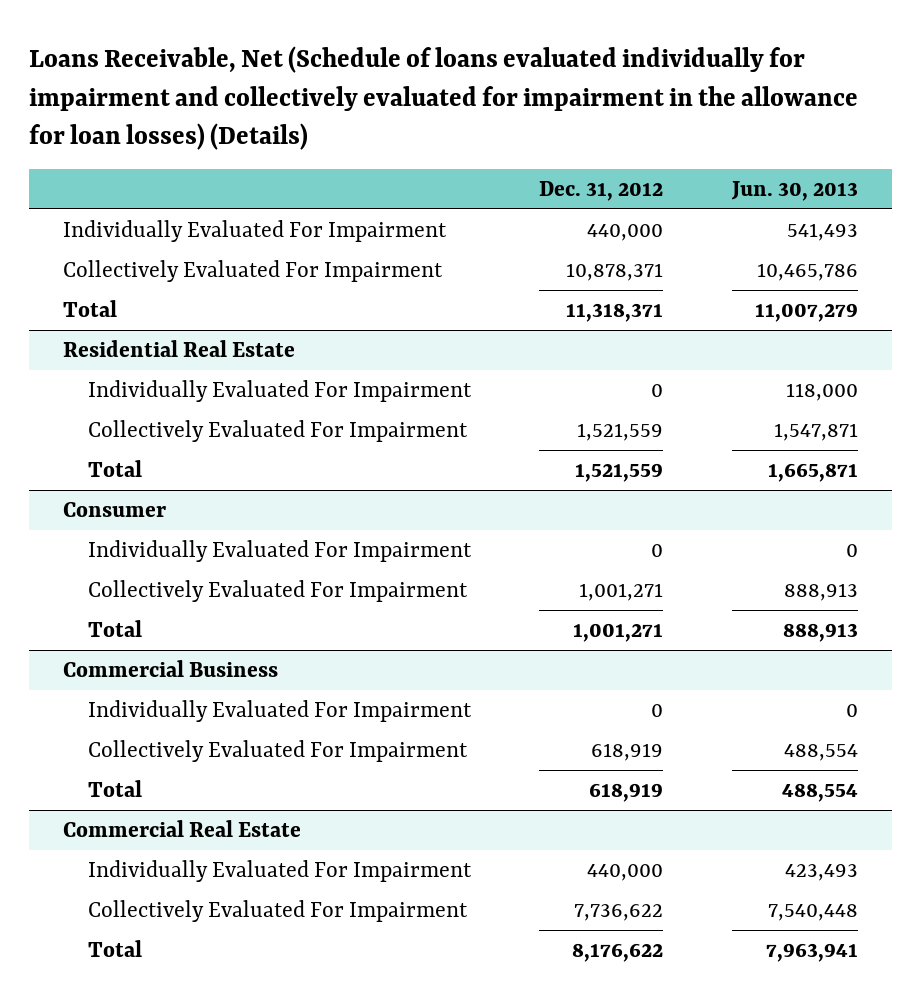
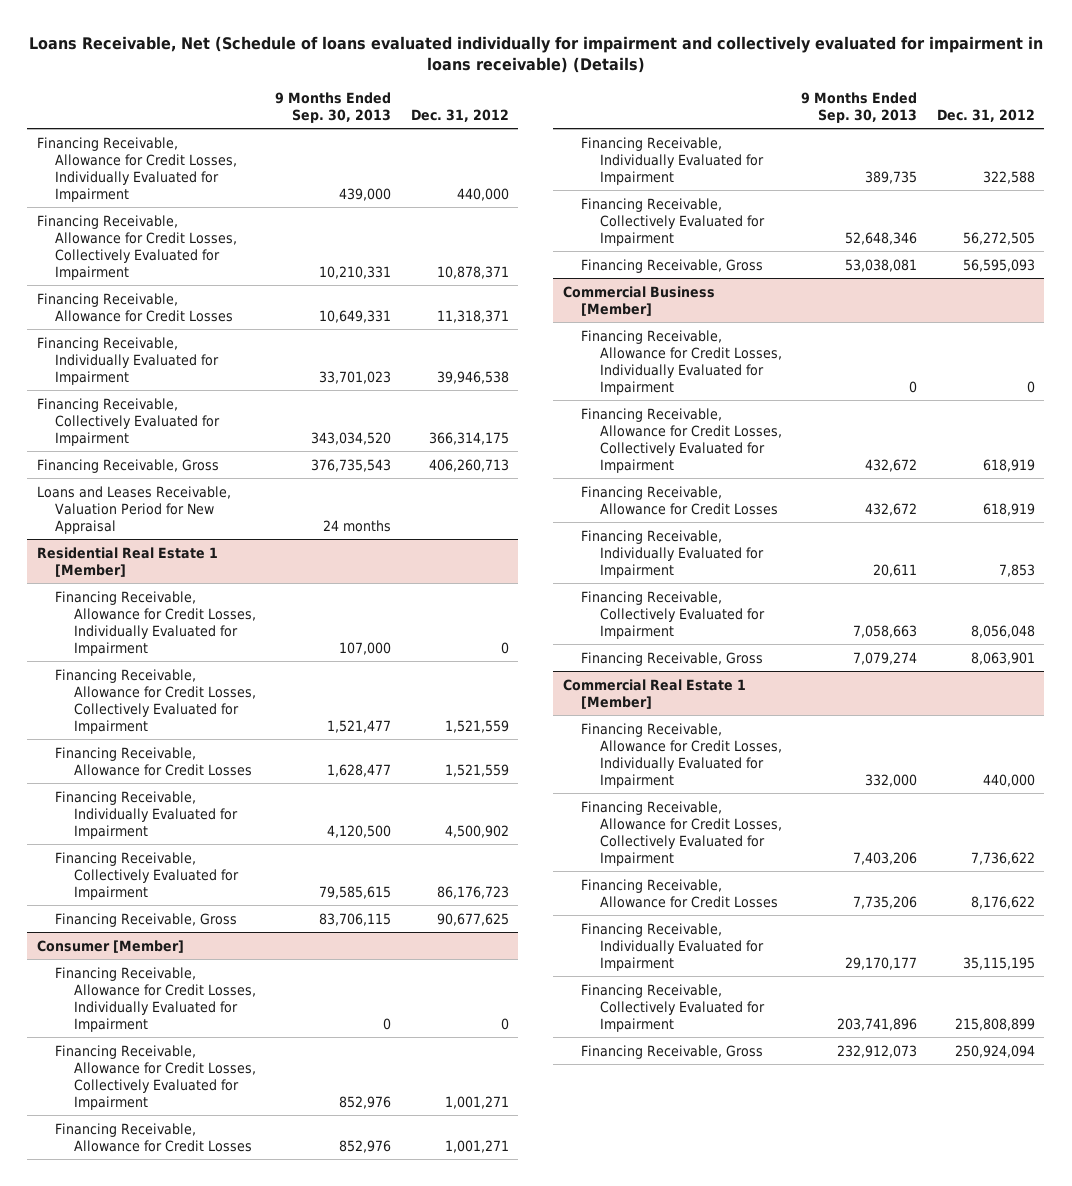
- Loans Receivable, Net (Schedule of loans evaluated individually for impairment and collectively evaluated for impairment in the allowance for loan losses) (Details)
+ Loans Receivable, Net (Schedule of loans evaluated individually for impairment and collectively evaluated for impairment in loans receivable) (Details)
- | Dec. 31, 2012 | Jun. 30, 2013
+ | 9 Months Ended Sep. 30, 2013 | Dec. 31, 2012
- Individually Evaluated For Impairment | 440,000 | 541,493
- Collectively Evaluated For Impairment | 10,878,371 | 10,465,786
- Total | 11,318,371 | 11,007,279
- Residential Real Estate
- Individually Evaluated For Impairment | 0 | 118,000
- Collectively Evaluated For Impairment | 1,521,559 | 1,547,871
- Total | 1,521,559 | 1,665,871
- Consumer
- Individually Evaluated For Impairment | 0 | 0
- Collectively Evaluated For Impairment | 1,001,271 | 888,913
- Total | 1,001,271 | 888,913
- Commercial Business
- Individually Evaluated For Impairment | 0 | 0
- Collectively Evaluated For Impairment | 618,919 | 488,554
- Total | 618,919 | 488,554
- Commercial Real Estate
- Individually Evaluated For Impairment | 440,000 | 423,493
- Collectively Evaluated For Impairment | 7,736,622 | 7,540,448
- Total | 8,176,622 | 7,963,941
+ Financing Receivable, Allowance for Credit Losses, Individually Evaluated for Impairment | 439,000 | 440,000
+ Financing Receivable, Allowance for Credit Losses, Collectively Evaluated for Impairment | 10,210,331 | 10,878,371
+ Financing Receivable, Allowance for Credit Losses | 10,649,331 | 11,318,371
+ Financing Receivable, Individually Evaluated for Impairment | 33,701,023 | 39,946,538
+ Financing Receivable, Collectively Evaluated for Impairment | 343,034,520 | 366,314,175
+ Financing Receivable, Gross | 376,735,543 | 406,260,713
+ Loans and Leases Receivable, Valuation Period for New Appraisal | 24 months |
+ Residential Real Estate 1 [Member]
+ Financing Receivable, Allowance for Credit Losses, Individually Evaluated for Impairment | 107,000 | 0
+ Financing Receivable, Allowance for Credit Losses, Collectively Evaluated for Impairment | 1,521,477 | 1,521,559
+ Financing Receivable, Allowance for Credit Losses | 1,628,477 | 1,521,559
+ Financing Receivable, Individually Evaluated for Impairment | 4,120,500 | 4,500,902
+ Financing Receivable, Collectively Evaluated for Impairment | 79,585,615 | 86,176,723
+ Financing Receivable, Gross | 83,706,115 | 90,677,625
+ Consumer [Member]
+ Financing Receivable, Allowance for Credit Losses, Individually Evaluated for Impairment | 0 | 0
+ Financing Receivable, Allowance for Credit Losses, Collectively Evaluated for Impairment | 852,976 | 1,001,271
+ Financing Receivable, Allowance for Credit Losses | 852,976 | 1,001,271
+ Financing Receivable, Individually Evaluated for Impairment | 389,735 | 322,588
+ Financing Receivable, Collectively Evaluated for Impairment | 52,648,346 | 56,272,505
+ Financing Receivable, Gross | 53,038,081 | 56,595,093
+ Commercial Business [Member]
+ Financing Receivable, Allowance for Credit Losses, Individually Evaluated for Impairment | 0 | 0
+ Financing Receivable, Allowance for Credit Losses, Collectively Evaluated for Impairment | 432,672 | 618,919
+ Financing Receivable, Allowance for Credit Losses | 432,672 | 618,919
+ Financing Receivable, Individually Evaluated for Impairment | 20,611 | 7,853
+ Financing Receivable, Collectively Evaluated for Impairment | 7,058,663 | 8,056,048
+ Financing Receivable, Gross | 7,079,274 | 8,063,901
+ Commercial Real Estate 1 [Member]
+ Financing Receivable, Allowance for Credit Losses, Individually Evaluated for Impairment | 332,000 | 440,000
+ Financing Receivable, Allowance for Credit Losses, Collectively Evaluated for Impairment | 7,403,206 | 7,736,622
+ Financing Receivable, Allowance for Credit Losses | 7,735,206 | 8,176,622
+ Financing Receivable, Individually Evaluated for Impairment | 29,170,177 | 35,115,195
+ Financing Receivable, Collectively Evaluated for Impairment | 203,741,896 | 215,808,899
+ Financing Receivable, Gross | 232,912,073 | 250,924,094

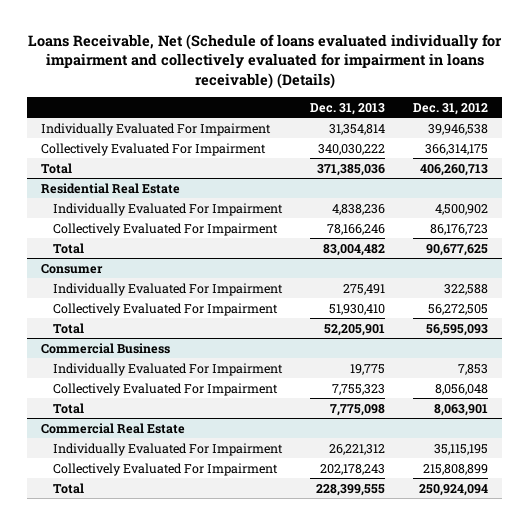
- | 9 Months Ended Sep. 30, 2013 | Dec. 31, 2012
+ | Dec. 31, 2013 | Dec. 31, 2012
- Financing Receivable, Allowance for Credit Losses, Individually Evaluated for Impairment | 439,000 | 440,000
- Financing Receivable, Allowance for Credit Losses, Collectively Evaluated for Impairment | 10,210,331 | 10,878,371
- Financing Receivable, Allowance for Credit Losses | 10,649,331 | 11,318,371
- Financing Receivable, Individually Evaluated for Impairment | 33,701,023 | 39,946,538
- Financing Receivable, Collectively Evaluated for Impairment | 343,034,520 | 366,314,175
- Financing Receivable, Gross | 376,735,543 | 406,260,713
- Loans and Leases Receivable, Valuation Period for New Appraisal | 24 months |
- Residential Real Estate 1 [Member]
- Financing Receivable, Allowance for Credit Losses, Individually Evaluated for Impairment | 107,000 | 0
- Financing Receivable, Allowance for Credit Losses, Collectively Evaluated for Impairment | 1,521,477 | 1,521,559
- Financing Receivable, Allowance for Credit Losses | 1,628,477 | 1,521,559
- Financing Receivable, Individually Evaluated for Impairment | 4,120,500 | 4,500,902
- Financing Receivable, Collectively Evaluated for Impairment | 79,585,615 | 86,176,723
- Financing Receivable, Gross | 83,706,115 | 90,677,625
- Consumer [Member]
- Financing Receivable, Allowance for Credit Losses, Individually Evaluated for Impairment | 0 | 0
- Financing Receivable, Allowance for Credit Losses, Collectively Evaluated for Impairment | 852,976 | 1,001,271
- Financing Receivable, Allowance for Credit Losses | 852,976 | 1,001,271
- Financing Receivable, Individually Evaluated for Impairment | 389,735 | 322,588
- Financing Receivable, Collectively Evaluated for Impairment | 52,648,346 | 56,272,505
- Financing Receivable, Gross | 53,038,081 | 56,595,093
- Commercial Business [Member]
- Financing Receivable, Allowance for Credit Losses, Individually Evaluated for Impairment | 0 | 0
- Financing Receivable, Allowance for Credit Losses, Collectively Evaluated for Impairment | 432,672 | 618,919
- Financing Receivable, Allowance for Credit Losses | 432,672 | 618,919
- Financing Receivable, Individually Evaluated for Impairment | 20,611 | 7,853
- Financing Receivable, Collectively Evaluated for Impairment | 7,058,663 | 8,056,048
- Financing Receivable, Gross | 7,079,274 | 8,063,901
- Commercial Real Estate 1 [Member]
- Financing Receivable, Allowance for Credit Losses, Individually Evaluated for Impairment | 332,000 | 440,000
- Financing Receivable, Allowance for Credit Losses, Collectively Evaluated for Impairment | 7,403,206 | 7,736,622
- Financing Receivable, Allowance for Credit Losses | 7,735,206 | 8,176,622
- Financing Receivable, Individually Evaluated for Impairment | 29,170,177 | 35,115,195
- Financing Receivable, Collectively Evaluated for Impairment | 203,741,896 | 215,808,899
- Financing Receivable, Gross | 232,912,073 | 250,924,094
+ Individually Evaluated For Impairment | 31,354,814 | 39,946,538
+ Collectively Evaluated For Impairment | 340,030,222 | 366,314,175
+ Total | 371,385,036 | 406,260,713
+ Residential Real Estate
+ Individually Evaluated For Impairment | 4,838,236 | 4,500,902
+ Collectively Evaluated For Impairment | 78,166,246 | 86,176,723
+ Total | 83,004,482 | 90,677,625
+ Consumer
+ Individually Evaluated For Impairment | 275,491 | 322,588
+ Collectively Evaluated For Impairment | 51,930,410 | 56,272,505
+ Total | 52,205,901 | 56,595,093
+ Commercial Business
+ Individually Evaluated For Impairment | 19,775 | 7,853
+ Collectively Evaluated For Impairment | 7,755,323 | 8,056,048
+ Total | 7,775,098 | 8,063,901
+ Commercial Real Estate
+ Individually Evaluated For Impairment | 26,221,312 | 35,115,195
+ Collectively Evaluated For Impairment | 202,178,243 | 215,808,899
+ Total | 228,399,555 | 250,924,094

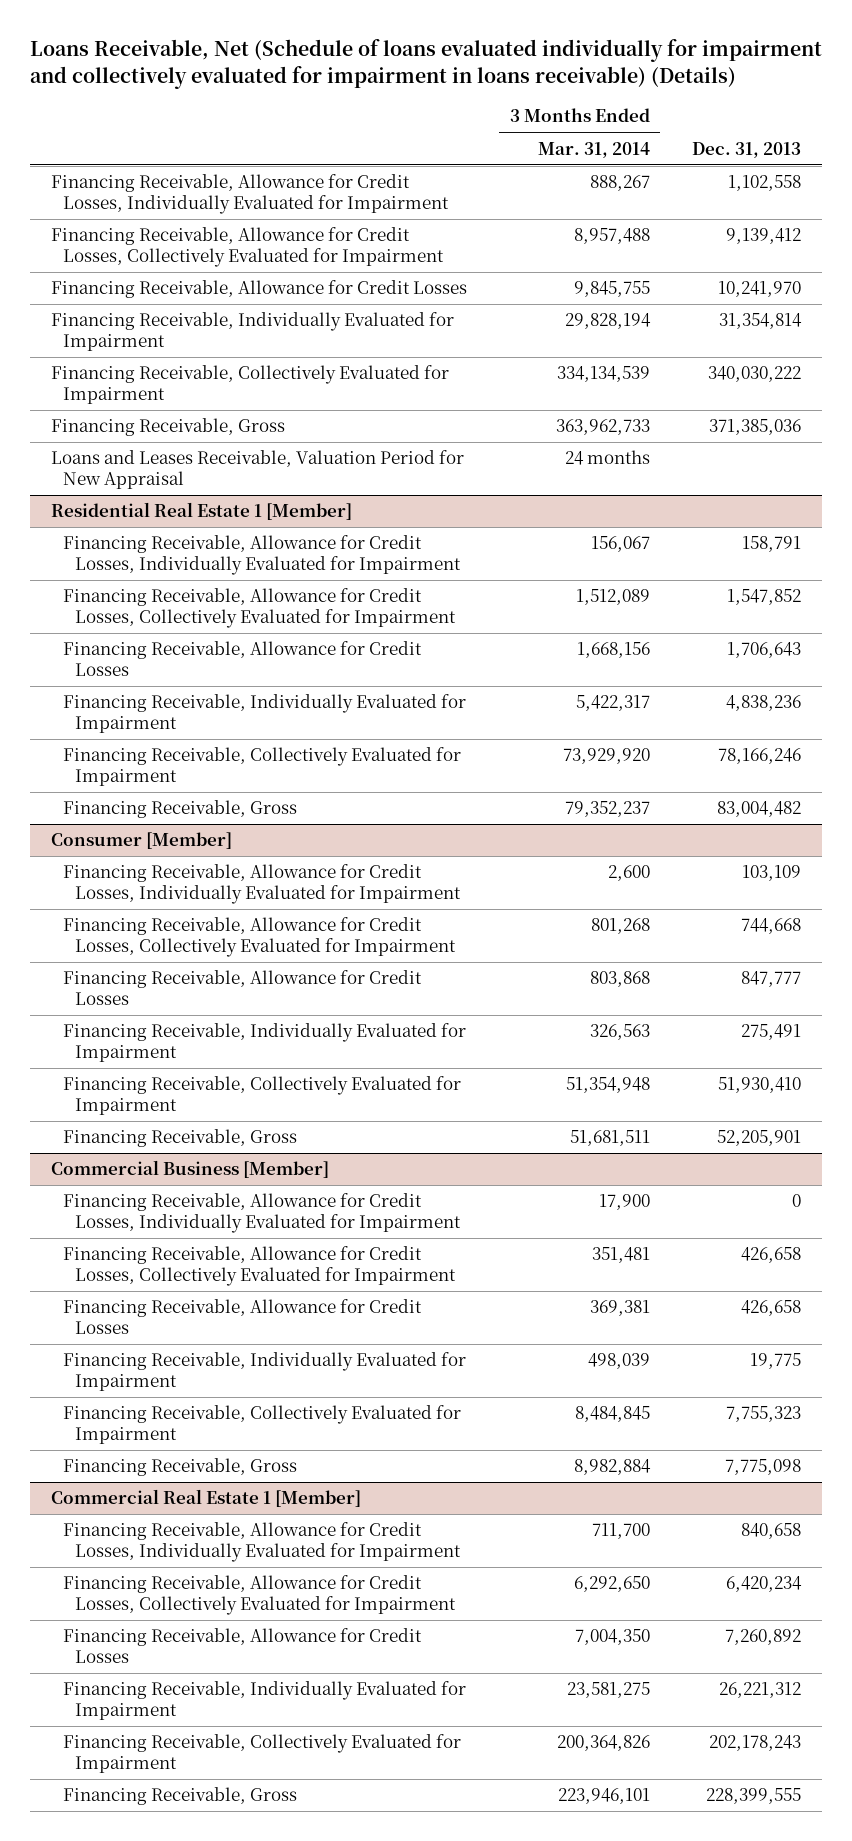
- | Dec. 31, 2013 | Dec. 31, 2012
+ | 3 Months Ended Mar. 31, 2014 | Dec. 31, 2013
- Individually Evaluated For Impairment | 31,354,814 | 39,946,538
- Collectively Evaluated For Impairment | 340,030,222 | 366,314,175
- Total | 371,385,036 | 406,260,713
- Residential Real Estate
- Individually Evaluated For Impairment | 4,838,236 | 4,500,902
- Collectively Evaluated For Impairment | 78,166,246 | 86,176,723
- Total | 83,004,482 | 90,677,625
- Consumer
- Individually Evaluated For Impairment | 275,491 | 322,588
- Collectively Evaluated For Impairment | 51,930,410 | 56,272,505
- Total | 52,205,901 | 56,595,093
- Commercial Business
- Individually Evaluated For Impairment | 19,775 | 7,853
- Collectively Evaluated For Impairment | 7,755,323 | 8,056,048
- Total | 7,775,098 | 8,063,901
- Commercial Real Estate
- Individually Evaluated For Impairment | 26,221,312 | 35,115,195
- Collectively Evaluated For Impairment | 202,178,243 | 215,808,899
- Total | 228,399,555 | 250,924,094
+ Financing Receivable, Allowance for Credit Losses, Individually Evaluated for Impairment | 888,267 | 1,102,558
+ Financing Receivable, Allowance for Credit Losses, Collectively Evaluated for Impairment | 8,957,488 | 9,139,412
+ Financing Receivable, Allowance for Credit Losses | 9,845,755 | 10,241,970
+ Financing Receivable, Individually Evaluated for Impairment | 29,828,194 | 31,354,814
+ Financing Receivable, Collectively Evaluated for Impairment | 334,134,539 | 340,030,222
+ Financing Receivable, Gross | 363,962,733 | 371,385,036
+ Loans and Leases Receivable, Valuation Period for New Appraisal | 24 months |
+ Residential Real Estate 1 [Member]
+ Financing Receivable, Allowance for Credit Losses, Individually Evaluated for Impairment | 156,067 | 158,791
+ Financing Receivable, Allowance for Credit Losses, Collectively Evaluated for Impairment | 1,512,089 | 1,547,852
+ Financing Receivable, Allowance for Credit Losses | 1,668,156 | 1,706,643
+ Financing Receivable, Individually Evaluated for Impairment | 5,422,317 | 4,838,236
+ Financing Receivable, Collectively Evaluated for Impairment | 73,929,920 | 78,166,246
+ Financing Receivable, Gross | 79,352,237 | 83,004,482
+ Consumer [Member]
+ Financing Receivable, Allowance for Credit Losses, Individually Evaluated for Impairment | 2,600 | 103,109
+ Financing Receivable, Allowance for Credit Losses, Collectively Evaluated for Impairment | 801,268 | 744,668
+ Financing Receivable, Allowance for Credit Losses | 803,868 | 847,777
+ Financing Receivable, Individually Evaluated for Impairment | 326,563 | 275,491
+ Financing Receivable, Collectively Evaluated for Impairment | 51,354,948 | 51,930,410
+ Financing Receivable, Gross | 51,681,511 | 52,205,901
+ Commercial Business [Member]
+ Financing Receivable, Allowance for Credit Losses, Individually Evaluated for Impairment | 17,900 | 0
+ Financing Receivable, Allowance for Credit Losses, Collectively Evaluated for Impairment | 351,481 | 426,658
+ Financing Receivable, Allowance for Credit Losses | 369,381 | 426,658
+ Financing Receivable, Individually Evaluated for Impairment | 498,039 | 19,775
+ Financing Receivable, Collectively Evaluated for Impairment | 8,484,845 | 7,755,323
+ Financing Receivable, Gross | 8,982,884 | 7,775,098
+ Commercial Real Estate 1 [Member]
+ Financing Receivable, Allowance for Credit Losses, Individually Evaluated for Impairment | 711,700 | 840,658
+ Financing Receivable, Allowance for Credit Losses, Collectively Evaluated for Impairment | 6,292,650 | 6,420,234
+ Financing Receivable, Allowance for Credit Losses | 7,004,350 | 7,260,892
+ Financing Receivable, Individually Evaluated for Impairment | 23,581,275 | 26,221,312
+ Financing Receivable, Collectively Evaluated for Impairment | 200,364,826 | 202,178,243
+ Financing Receivable, Gross | 223,946,101 | 228,399,555

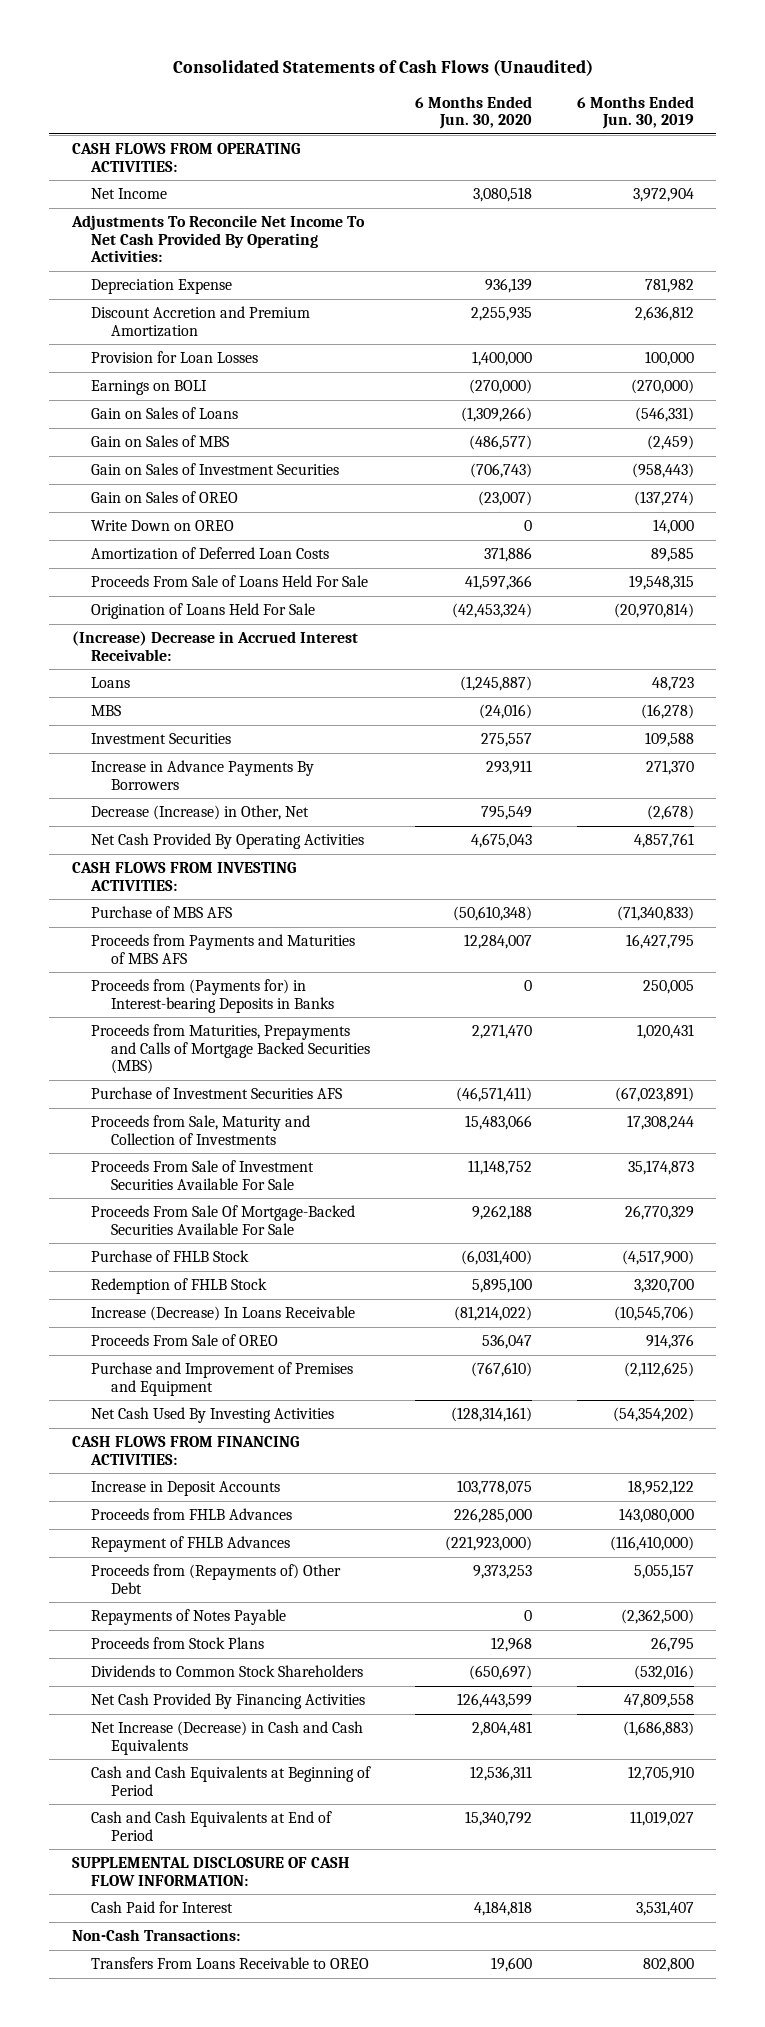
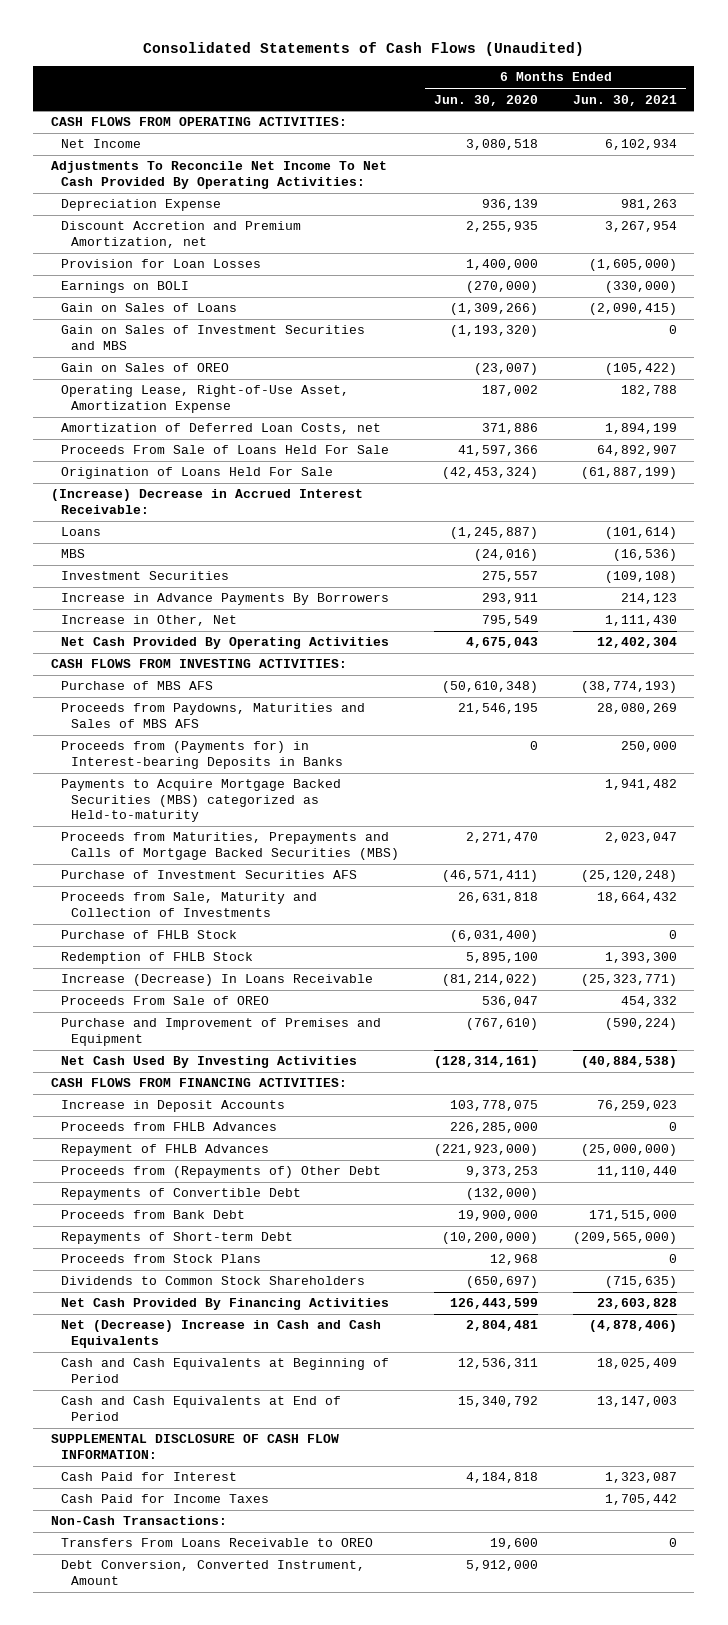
- | 6 Months Ended Jun. 30, 2020 | 6 Months Ended Jun. 30, 2019
+ | 6 Months Ended Jun. 30, 2020 | 6 Months Ended Jun. 30, 2021
- Discount Accretion and Premium Amortization | 2,255,935 | 2,636,812
+ Discount Accretion and Premium Amortization, net | 2,255,935 | 3,267,954
- Gain on Sales of MBS | (486,577) | (2,459)
- Gain on Sales of Investment Securities | (706,743) | (958,443)
+ Gain on Sales of Investment Securities and MBS | (1,193,320) | 0
- Write Down on OREO | 0 | 14,000
- Amortization of Deferred Loan Costs | 371,886 | 89,585
+ Operating Lease, Right-of-Use Asset, Amortization Expense | 187,002 | 182,788
+ Amortization of Deferred Loan Costs, net | 371,886 | 1,894,199
- Decrease (Increase) in Other, Net | 795,549 | (2,678)
+ Increase in Other, Net | 795,549 | 1,111,430
- Proceeds from Payments and Maturities of MBS AFS | 12,284,007 | 16,427,795
+ Proceeds from Paydowns, Maturities and Sales of MBS AFS | 21,546,195 | 28,080,269
+ Payments to Acquire Mortgage Backed Securities (MBS) categorized as Held-to-maturity | | 1,941,482
- Proceeds from Sale, Maturity and Collection of Investments | 15,483,066 | 17,308,244
- Proceeds From Sale of Investment Securities Available For Sale | 11,148,752 | 35,174,873
- Proceeds From Sale Of Mortgage-Backed Securities Available For Sale | 9,262,188 | 26,770,329
+ Proceeds from Sale, Maturity and Collection of Investments | 26,631,818 | 18,664,432
- Repayments of Notes Payable | 0 | (2,362,500)
+ Repayments of Convertible Debt | (132,000) |
+ Proceeds from Bank Debt | 19,900,000 | 171,515,000
+ Repayments of Short-term Debt | (10,200,000) | (209,565,000)
- Net Increase (Decrease) in Cash and Cash Equivalents | 2,804,481 | (1,686,883)
+ Net (Decrease) Increase in Cash and Cash Equivalents | 2,804,481 | (4,878,406)
+ Cash Paid for Income Taxes | | 1,705,442
+ Debt Conversion, Converted Instrument, Amount | 5,912,000 |

